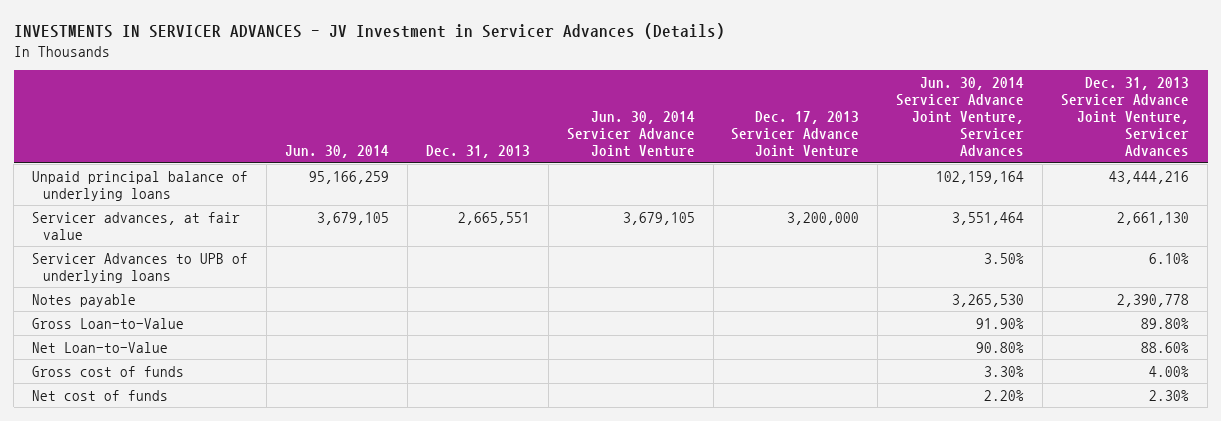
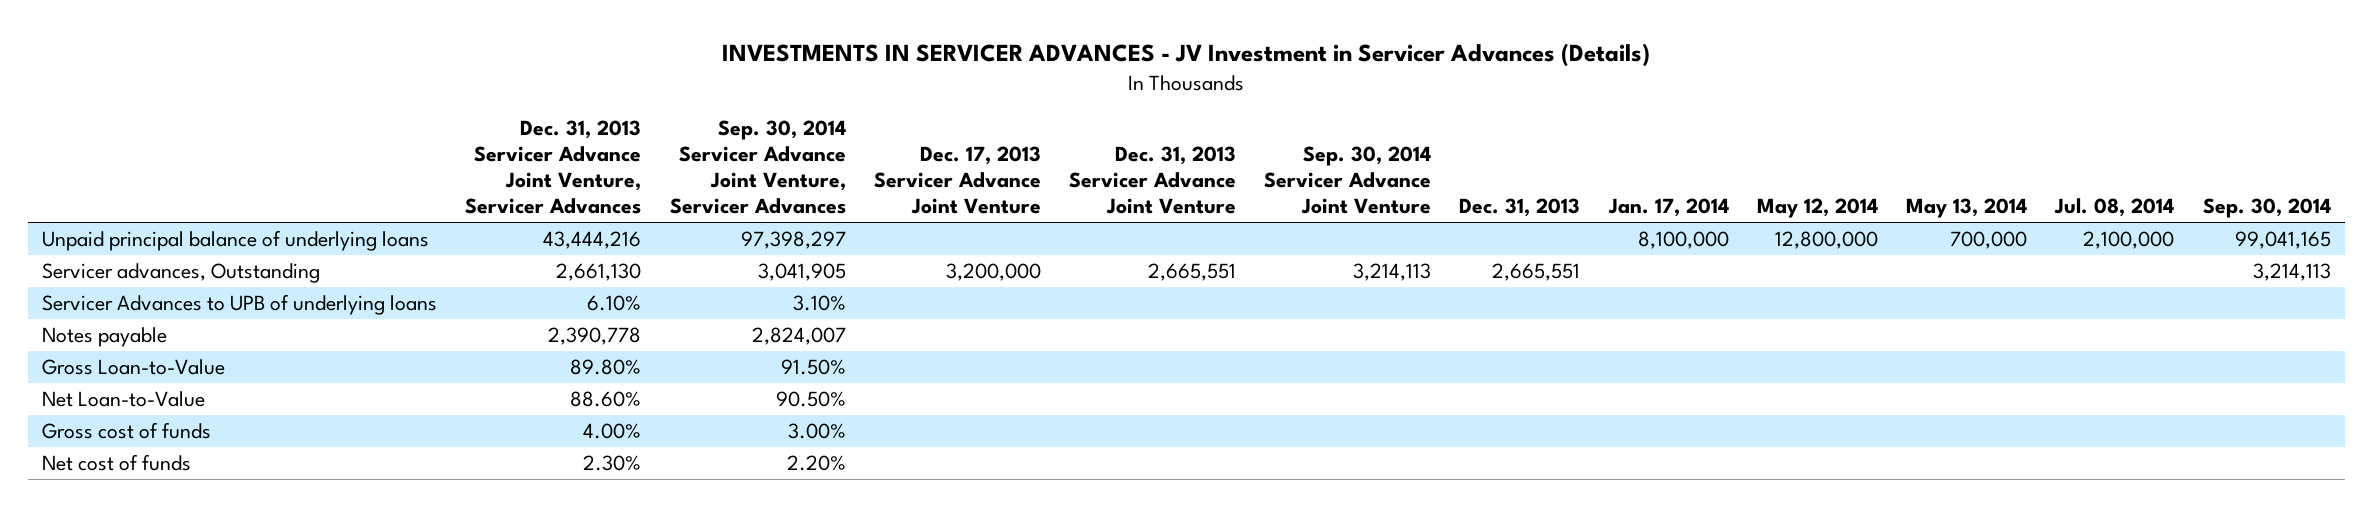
- | Jun. 30, 2014 | Dec. 31, 2013 | Jun. 30, 2014 Servicer Advance Joint Venture | Dec. 17, 2013 Servicer Advance Joint Venture | Jun. 30, 2014 Servicer Advance Joint Venture, Servicer Advances | Dec. 31, 2013 Servicer Advance Joint Venture, Servicer Advances
+ | Dec. 31, 2013 Servicer Advance Joint Venture, Servicer Advances | Sep. 30, 2014 Servicer Advance Joint Venture, Servicer Advances | Dec. 17, 2013 Servicer Advance Joint Venture | Dec. 31, 2013 Servicer Advance Joint Venture | Sep. 30, 2014 Servicer Advance Joint Venture | Dec. 31, 2013 | Jan. 17, 2014 | May 12, 2014 | May 13, 2014 | Jul. 08, 2014 | Sep. 30, 2014
- Servicer advances, at fair value | 3,679,105 | 2,665,551 | 3,679,105 | 3,200,000 | 3,551,464 | 2,661,130
+ Servicer advances, Outstanding | 2,661,130 | 3,041,905 | 3,200,000 | 2,665,551 | 3,214,113 | 2,665,551 | | | | | 3,214,113

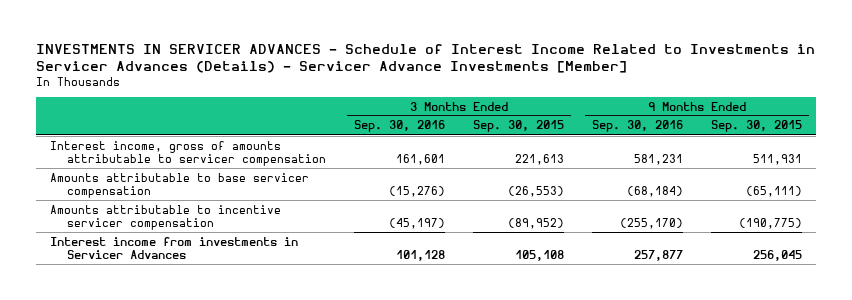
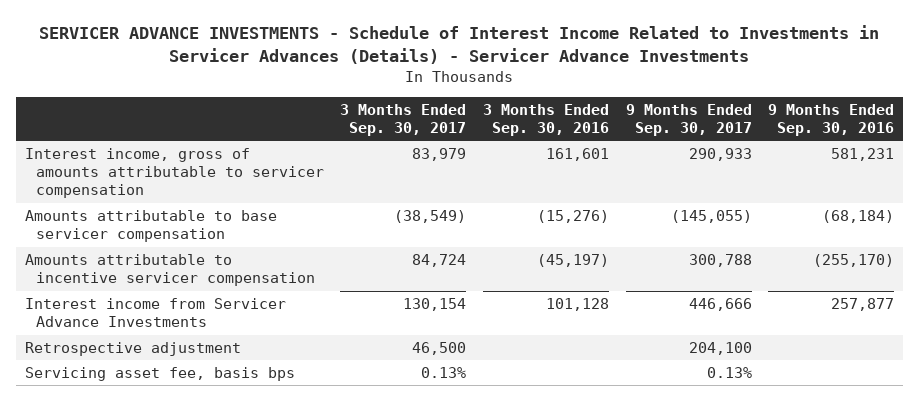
- INVESTMENTS IN SERVICER ADVANCES - Schedule of Interest Income Related to Investments in Servicer Advances (Details) - Servicer Advance Investments [Member]
+ SERVICER ADVANCE INVESTMENTS - Schedule of Interest Income Related to Investments in Servicer Advances (Details) - Servicer Advance Investments
- | 3 Months Ended Sep. 30, 2016 | 3 Months Ended Sep. 30, 2015 | 9 Months Ended Sep. 30, 2016 | 9 Months Ended Sep. 30, 2015
+ | 3 Months Ended Sep. 30, 2017 | 3 Months Ended Sep. 30, 2016 | 9 Months Ended Sep. 30, 2017 | 9 Months Ended Sep. 30, 2016
- Interest income from investments in Servicer Advances | 101,128 | 105,108 | 257,877 | 256,045
+ Interest income from Servicer Advance Investments | 130,154 | 101,128 | 446,666 | 257,877
+ Retrospective adjustment | 46,500 | | 204,100 |
+ Servicing asset fee, basis bps | 0.13% | | 0.13% |

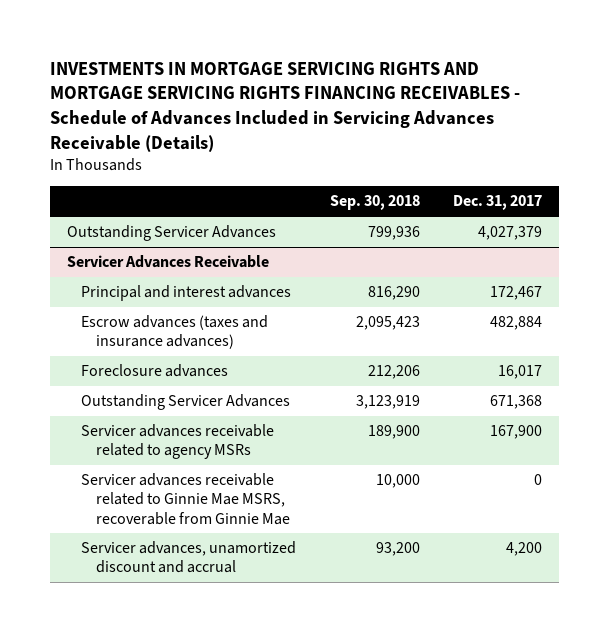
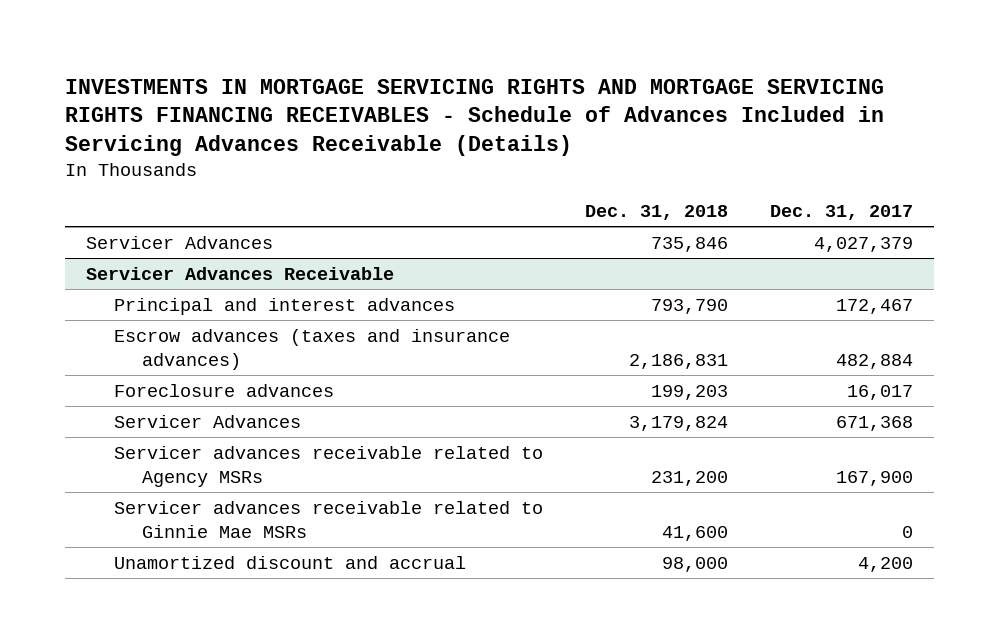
- | Sep. 30, 2018 | Dec. 31, 2017
+ | Dec. 31, 2018 | Dec. 31, 2017
- Outstanding Servicer Advances | 799,936 | 4,027,379
+ Servicer Advances | 735,846 | 4,027,379
@ Servicer Advances Receivable
- Outstanding Servicer Advances | 3,123,919 | 671,368
- Servicer advances receivable related to agency MSRs | 189,900 | 167,900
- Servicer advances receivable related to Ginnie Mae MSRS, recoverable from Ginnie Mae | 10,000 | 0
- Servicer advances, unamortized discount and accrual | 93,200 | 4,200
+ Servicer Advances | 3,179,824 | 671,368
+ Servicer advances receivable related to Agency MSRs | 231,200 | 167,900
+ Servicer advances receivable related to Ginnie Mae MSRs | 41,600 | 0
+ Unamortized discount and accrual | 98,000 | 4,200

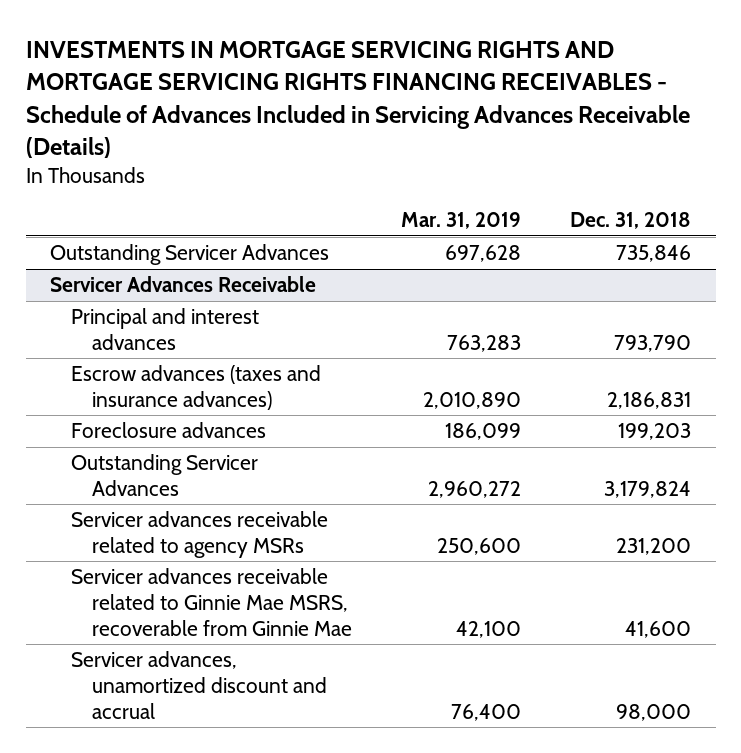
- | Dec. 31, 2018 | Dec. 31, 2017
+ | Mar. 31, 2019 | Dec. 31, 2018
- Servicer Advances | 735,846 | 4,027,379
+ Outstanding Servicer Advances | 697,628 | 735,846
@ Servicer Advances Receivable
- Servicer Advances | 3,179,824 | 671,368
- Servicer advances receivable related to Agency MSRs | 231,200 | 167,900
- Servicer advances receivable related to Ginnie Mae MSRs | 41,600 | 0
- Unamortized discount and accrual | 98,000 | 4,200
+ Outstanding Servicer Advances | 2,960,272 | 3,179,824
+ Servicer advances receivable related to agency MSRs | 250,600 | 231,200
+ Servicer advances receivable related to Ginnie Mae MSRS, recoverable from Ginnie Mae | 42,100 | 41,600
+ Servicer advances, unamortized discount and accrual | 76,400 | 98,000

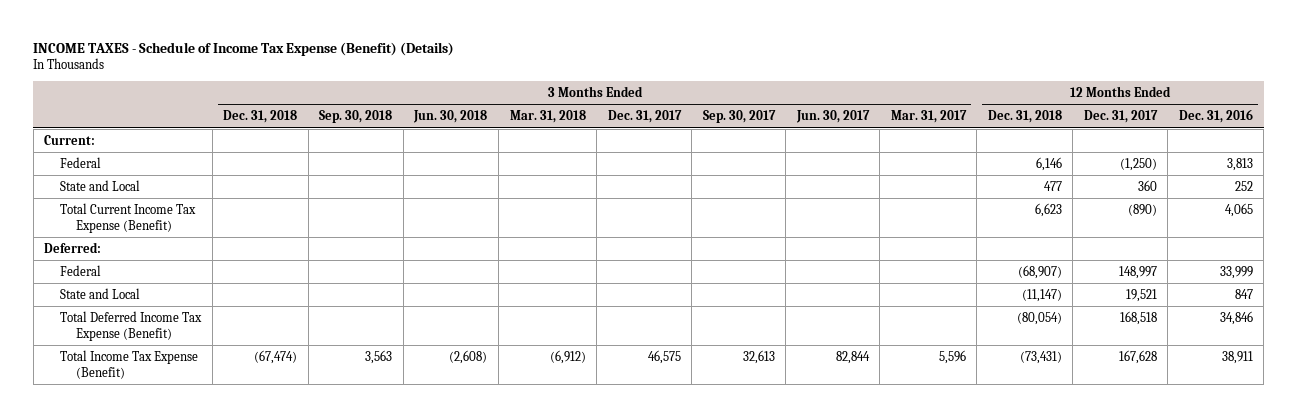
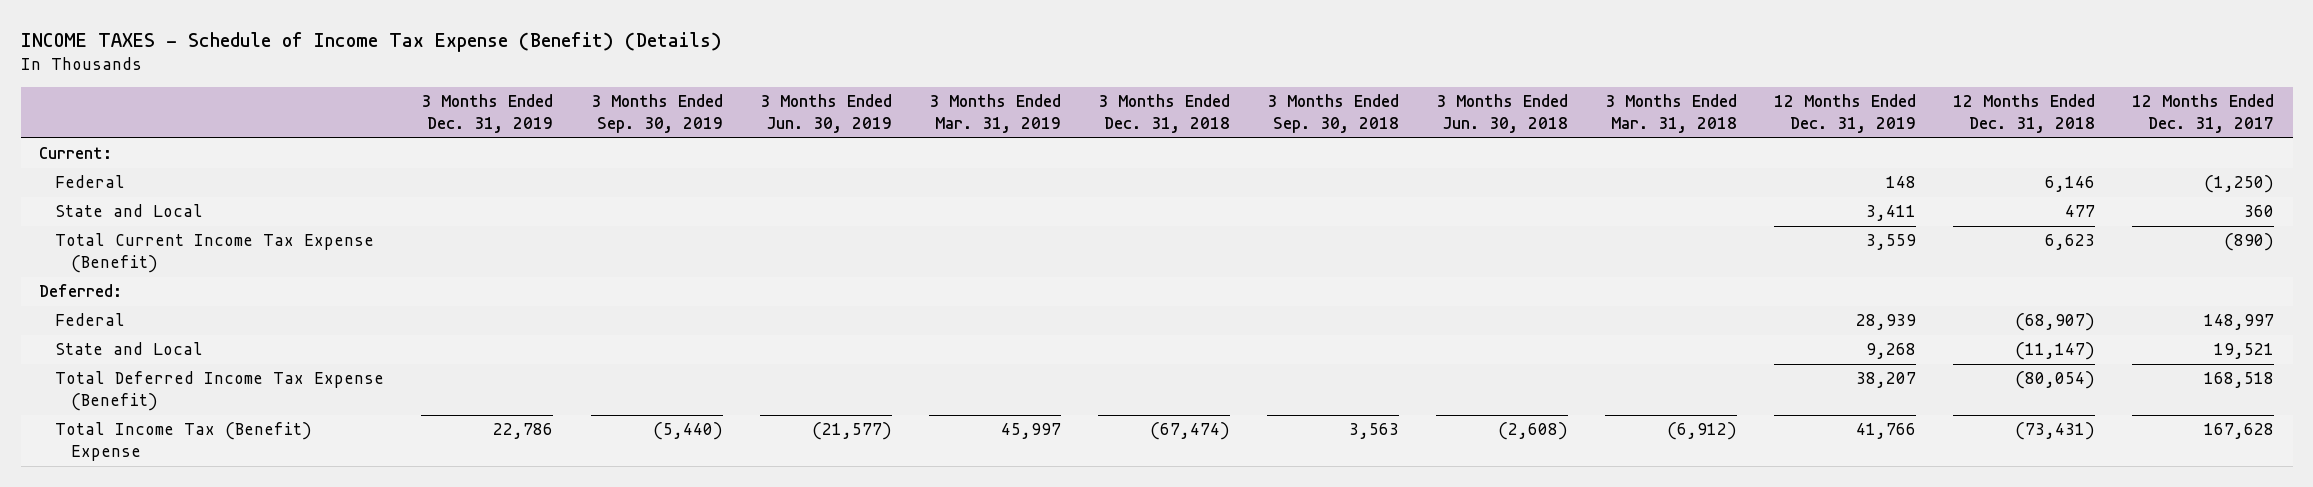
- | 3 Months Ended Dec. 31, 2018 | 3 Months Ended Sep. 30, 2018 | 3 Months Ended Jun. 30, 2018 | 3 Months Ended Mar. 31, 2018 | 3 Months Ended Dec. 31, 2017 | 3 Months Ended Sep. 30, 2017 | 3 Months Ended Jun. 30, 2017 | 3 Months Ended Mar. 31, 2017 | 12 Months Ended Dec. 31, 2018 | 12 Months Ended Dec. 31, 2017 | 12 Months Ended Dec. 31, 2016
+ | 3 Months Ended Dec. 31, 2019 | 3 Months Ended Sep. 30, 2019 | 3 Months Ended Jun. 30, 2019 | 3 Months Ended Mar. 31, 2019 | 3 Months Ended Dec. 31, 2018 | 3 Months Ended Sep. 30, 2018 | 3 Months Ended Jun. 30, 2018 | 3 Months Ended Mar. 31, 2018 | 12 Months Ended Dec. 31, 2019 | 12 Months Ended Dec. 31, 2018 | 12 Months Ended Dec. 31, 2017
- Total Income Tax Expense (Benefit) | (67,474) | 3,563 | (2,608) | (6,912) | 46,575 | 32,613 | 82,844 | 5,596 | (73,431) | 167,628 | 38,911
+ Total Income Tax (Benefit) Expense | 22,786 | (5,440) | (21,577) | 45,997 | (67,474) | 3,563 | (2,608) | (6,912) | 41,766 | (73,431) | 167,628

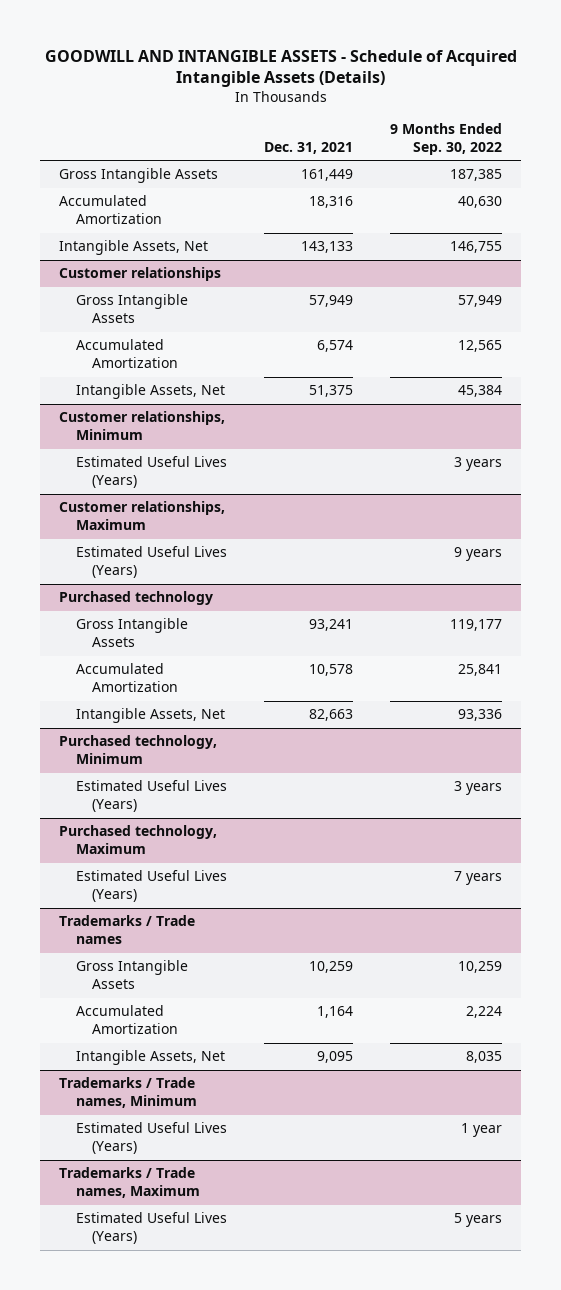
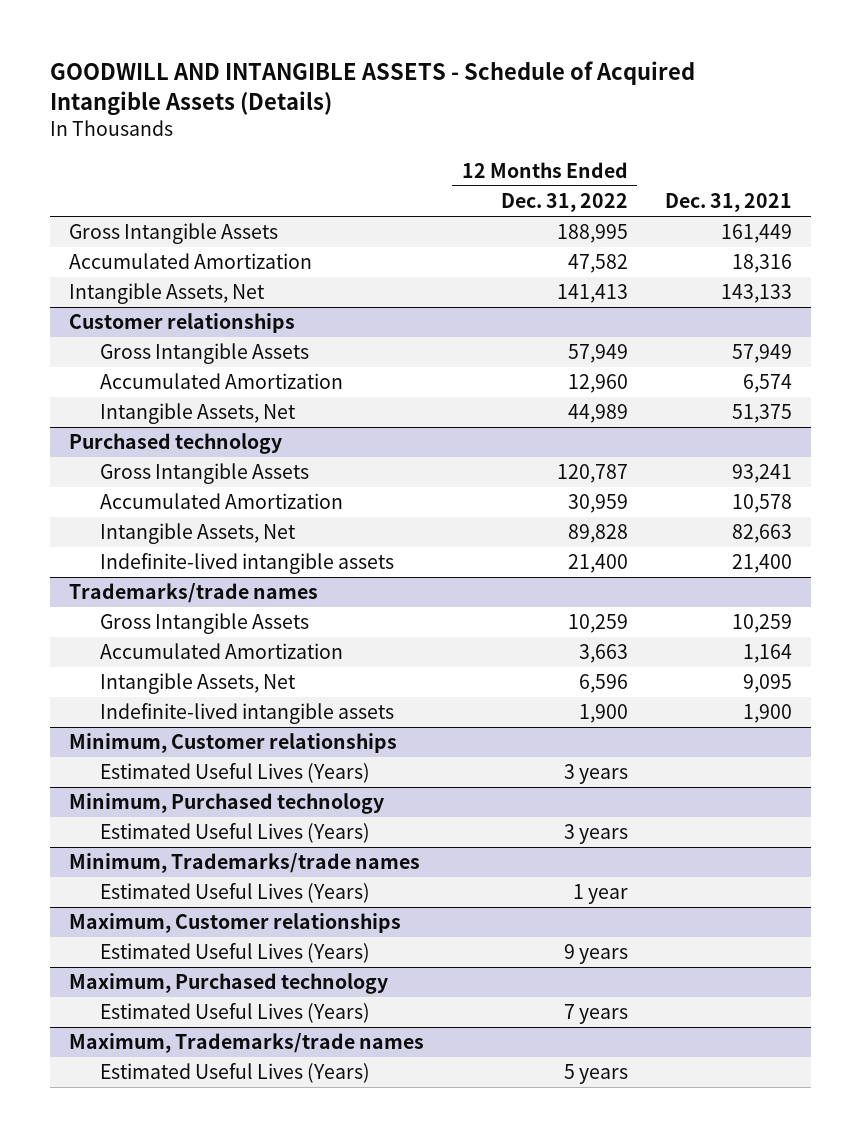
- | Dec. 31, 2021 | 9 Months Ended Sep. 30, 2022
+ | 12 Months Ended Dec. 31, 2022 | Dec. 31, 2021
- Customer relationships, Minimum
- Estimated Useful Lives (Years) | | 3 years
- Customer relationships, Maximum
- Estimated Useful Lives (Years) | | 9 years
- Purchased technology, Minimum
- Estimated Useful Lives (Years) | | 3 years
- Purchased technology, Maximum
- Estimated Useful Lives (Years) | | 7 years
- Trademarks / Trade names
@ Purchased technology
+ Indefinite-lived intangible assets | 21,400 | 21,400
+ Trademarks/trade names
- Trademarks / Trade names, Minimum
+ Indefinite-lived intangible assets | 1,900 | 1,900
+ Minimum, Customer relationships
- Trademarks / Trade names, Maximum
+ Minimum, Purchased technology
+ Minimum, Trademarks/trade names
+ Estimated Useful Lives (Years) | 1 year |
+ Maximum, Customer relationships
+ Estimated Useful Lives (Years) | 9 years |
+ Maximum, Purchased technology
+ Estimated Useful Lives (Years) | 7 years |
+ Maximum, Trademarks/trade names
+ Estimated Useful Lives (Years) | 5 years |

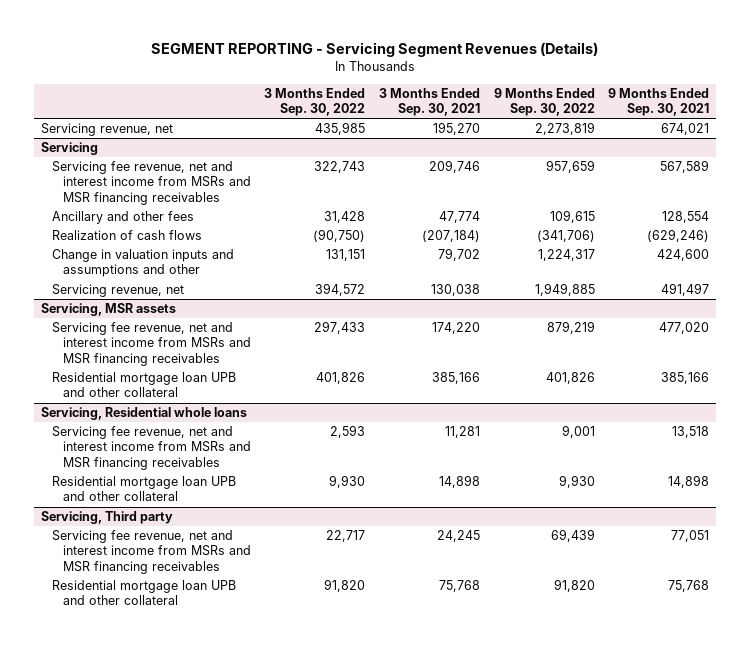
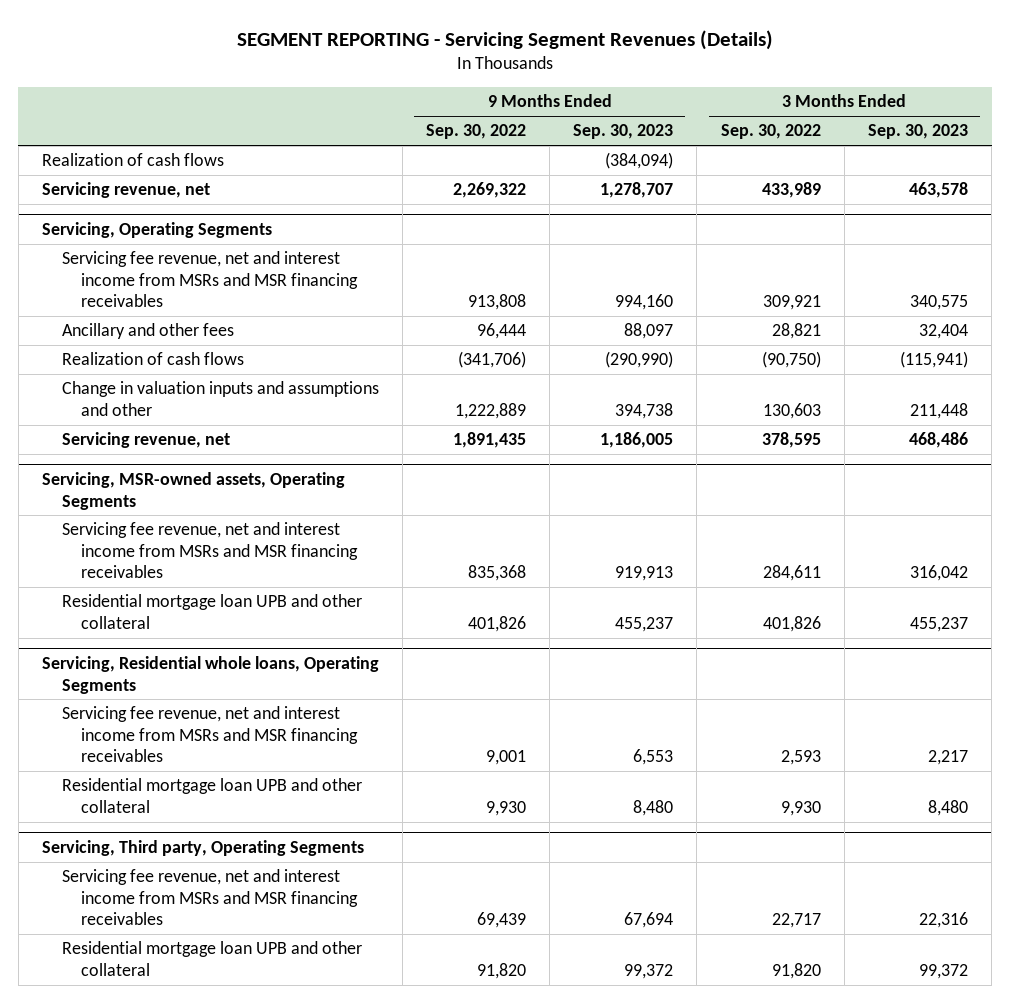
- | 3 Months Ended Sep. 30, 2022 | 3 Months Ended Sep. 30, 2021 | 9 Months Ended Sep. 30, 2022 | 9 Months Ended Sep. 30, 2021
+ | 9 Months Ended Sep. 30, 2022 | 9 Months Ended Sep. 30, 2023 | 3 Months Ended Sep. 30, 2022 | 3 Months Ended Sep. 30, 2023
- Servicing revenue, net | 435,985 | 195,270 | 2,273,819 | 674,021
- Servicing
- Servicing fee revenue, net and interest income from MSRs and MSR financing receivables | 322,743 | 209,746 | 957,659 | 567,589
- Ancillary and other fees | 31,428 | 47,774 | 109,615 | 128,554
+ Realization of cash flows | | (384,094) | |
+ Servicing revenue, net | 2,269,322 | 1,278,707 | 433,989 | 463,578
+ Servicing, Operating Segments
+ Servicing fee revenue, net and interest income from MSRs and MSR financing receivables | 913,808 | 994,160 | 309,921 | 340,575
+ Ancillary and other fees | 96,444 | 88,097 | 28,821 | 32,404
- Change in valuation inputs and assumptions and other | 131,151 | 79,702 | 1,224,317 | 424,600
- Servicing revenue, net | 394,572 | 130,038 | 1,949,885 | 491,497
- Servicing, MSR assets
- Servicing fee revenue, net and interest income from MSRs and MSR financing receivables | 297,433 | 174,220 | 879,219 | 477,020
+ Change in valuation inputs and assumptions and other | 1,222,889 | 394,738 | 130,603 | 211,448
+ Servicing revenue, net | 1,891,435 | 1,186,005 | 378,595 | 468,486
+ Servicing, MSR-owned assets, Operating Segments
+ Servicing fee revenue, net and interest income from MSRs and MSR financing receivables | 835,368 | 919,913 | 284,611 | 316,042
- Servicing, Residential whole loans
+ Servicing, Residential whole loans, Operating Segments
- Servicing, Third party
+ Servicing, Third party, Operating Segments

